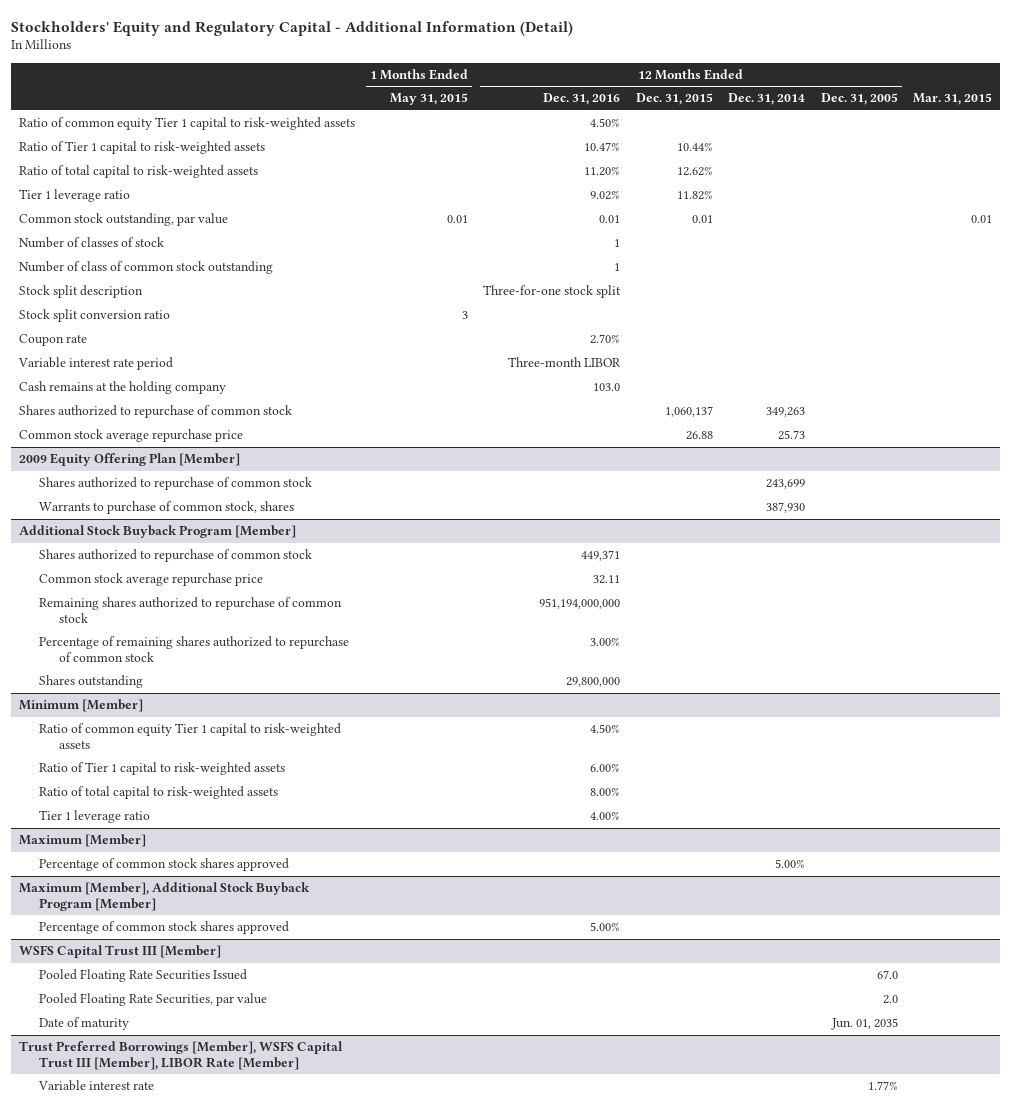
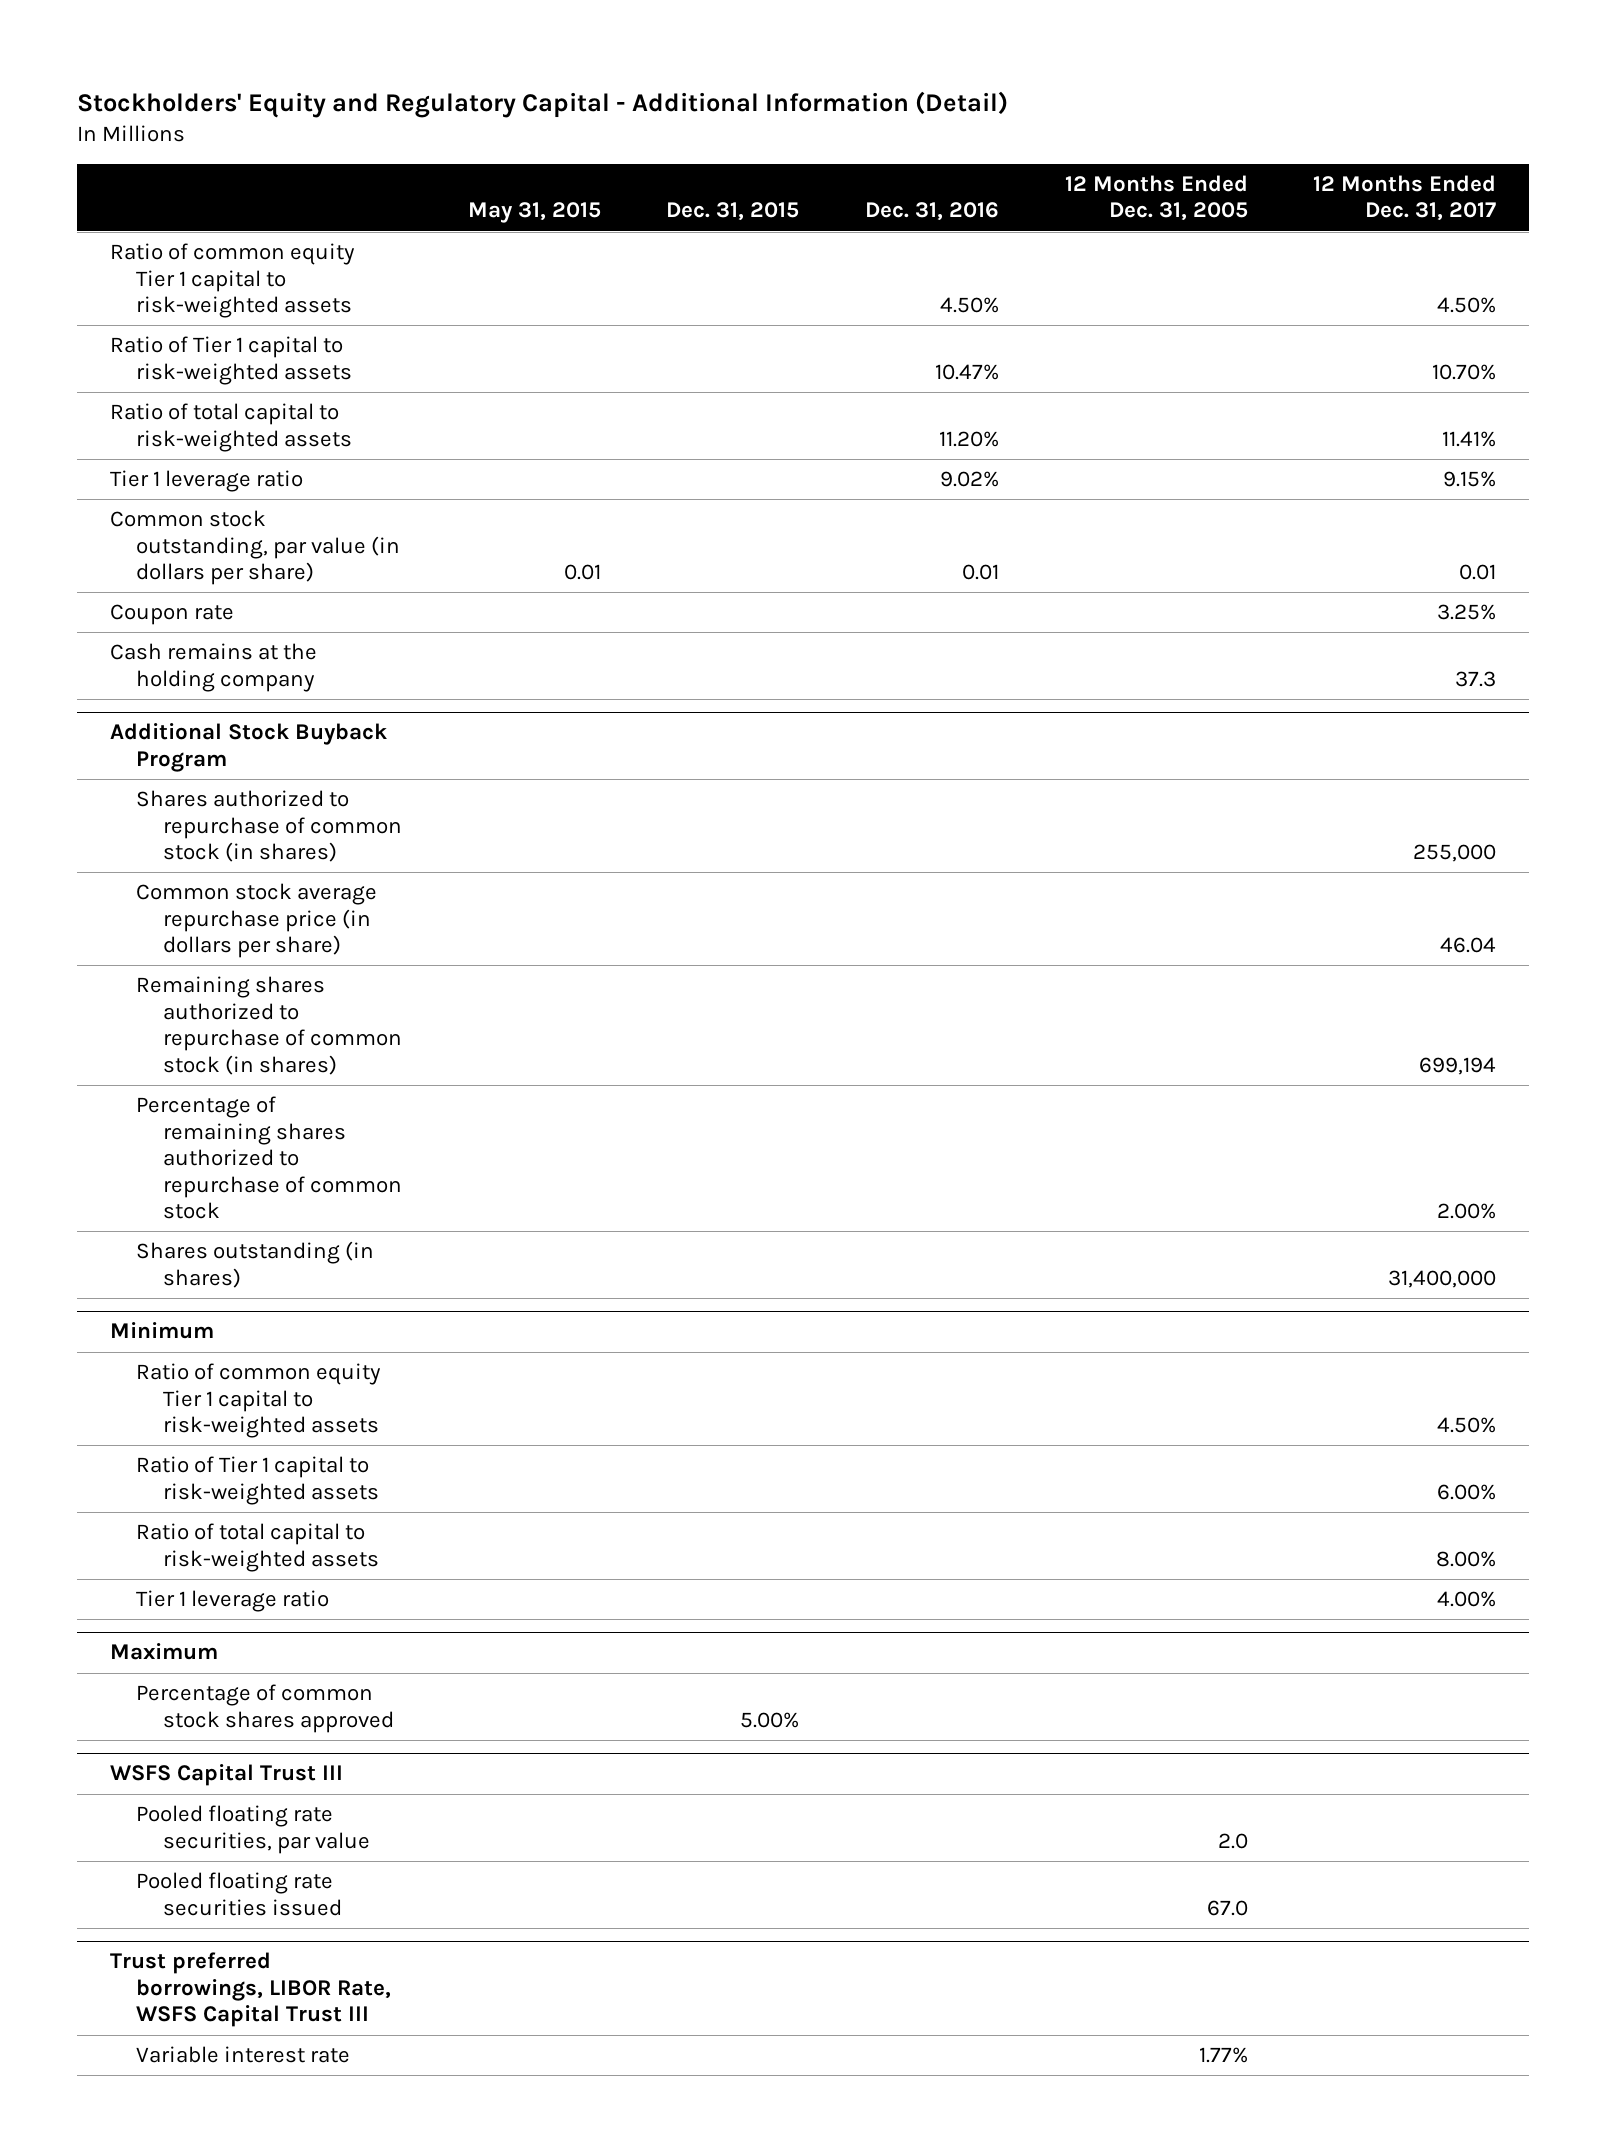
- | 1 Months Ended May 31, 2015 | 12 Months Ended Dec. 31, 2016 | 12 Months Ended Dec. 31, 2015 | 12 Months Ended Dec. 31, 2014 | 12 Months Ended Dec. 31, 2005 | Mar. 31, 2015
+ | May 31, 2015 | Dec. 31, 2015 | Dec. 31, 2016 | 12 Months Ended Dec. 31, 2005 | 12 Months Ended Dec. 31, 2017
- Common stock outstanding, par value | 0.01 | 0.01 | 0.01 | | | 0.01
- Number of classes of stock | | 1 | | | |
- Number of class of common stock outstanding | | 1 | | | |
- Stock split description | | Three-for-one stock split | | | |
- Stock split conversion ratio | 3 | | | | |
+ Common stock outstanding, par value (in dollars per share) | 0.01 | | 0.01 | | 0.01
- Variable interest rate period | | Three-month LIBOR | | | |
- Shares authorized to repurchase of common stock | | | 1,060,137 | 349,263 | |
- Common stock average repurchase price | | | 26.88 | 25.73 | |
- 2009 Equity Offering Plan [Member]
- Shares authorized to repurchase of common stock | | | | 243,699 | |
- Warrants to purchase of common stock, shares | | | | 387,930 | |
- Additional Stock Buyback Program [Member]
- Shares authorized to repurchase of common stock | | 449,371 | | | |
- Common stock average repurchase price | | 32.11 | | | |
- Remaining shares authorized to repurchase of common stock | | 951,194,000,000 | | | |
+ Additional Stock Buyback Program
+ Shares authorized to repurchase of common stock (in shares) | | | | | 255,000
+ Common stock average repurchase price (in dollars per share) | | | | | 46.04
+ Remaining shares authorized to repurchase of common stock (in shares) | | | | | 699,194
- Shares outstanding | | 29,800,000 | | | |
- Minimum [Member]
+ Shares outstanding (in shares) | | | | | 31,400,000
+ Minimum
- Maximum [Member]
+ Maximum
- Maximum [Member], Additional Stock Buyback Program [Member]
- Percentage of common stock shares approved | | 5.00% | | | |
- WSFS Capital Trust III [Member]
- Pooled Floating Rate Securities Issued | | | | | 67.0 |
- Pooled Floating Rate Securities, par value | | | | | 2.0 |
- Date of maturity | | | | | Jun. 01, 2035 |
- Trust Preferred Borrowings [Member], WSFS Capital Trust III [Member], LIBOR Rate [Member]
+ WSFS Capital Trust III
+ Pooled floating rate securities, par value | | | | 2.0 |
+ Pooled floating rate securities issued | | | | 67.0 |
+ Trust preferred borrowings, LIBOR Rate, WSFS Capital Trust III

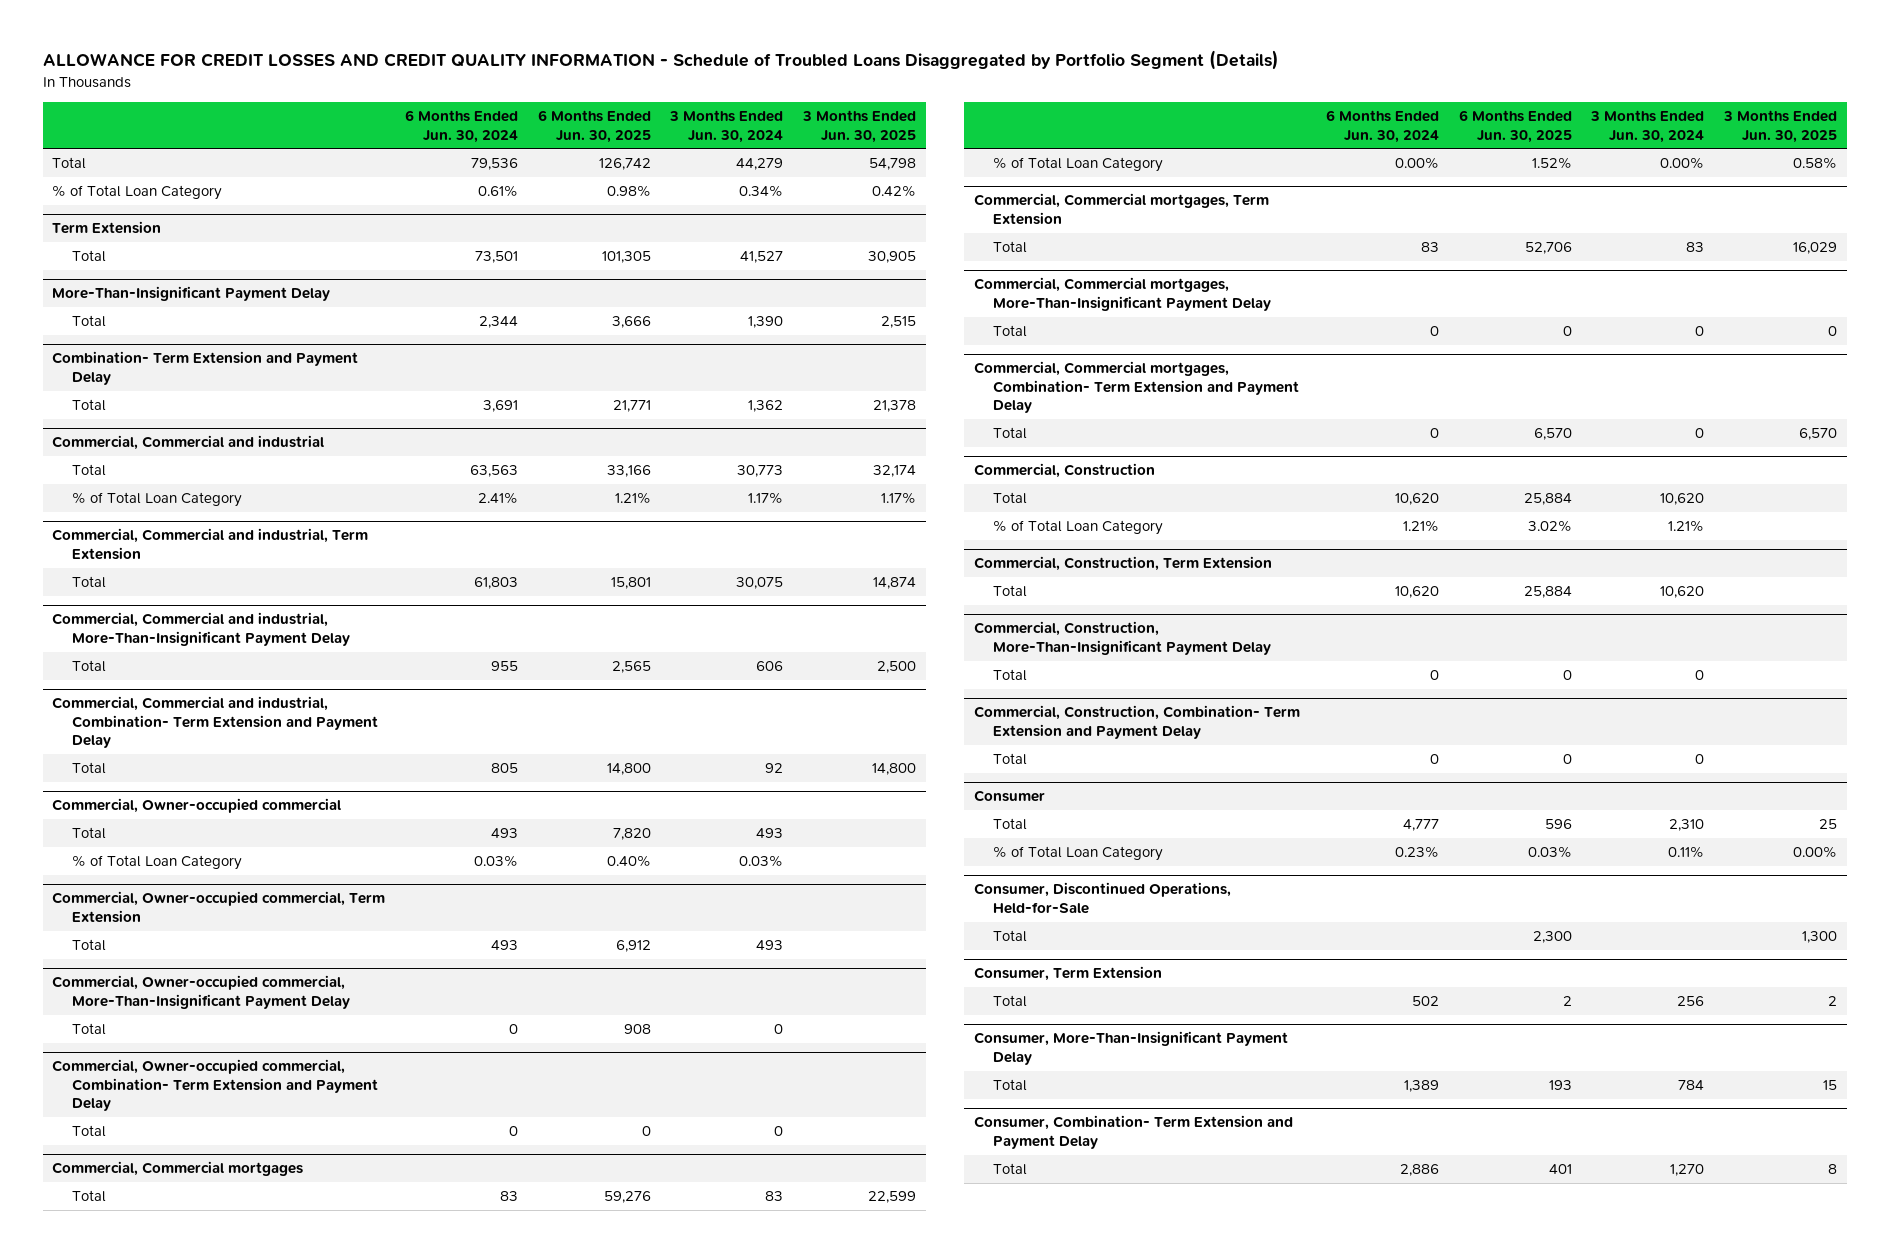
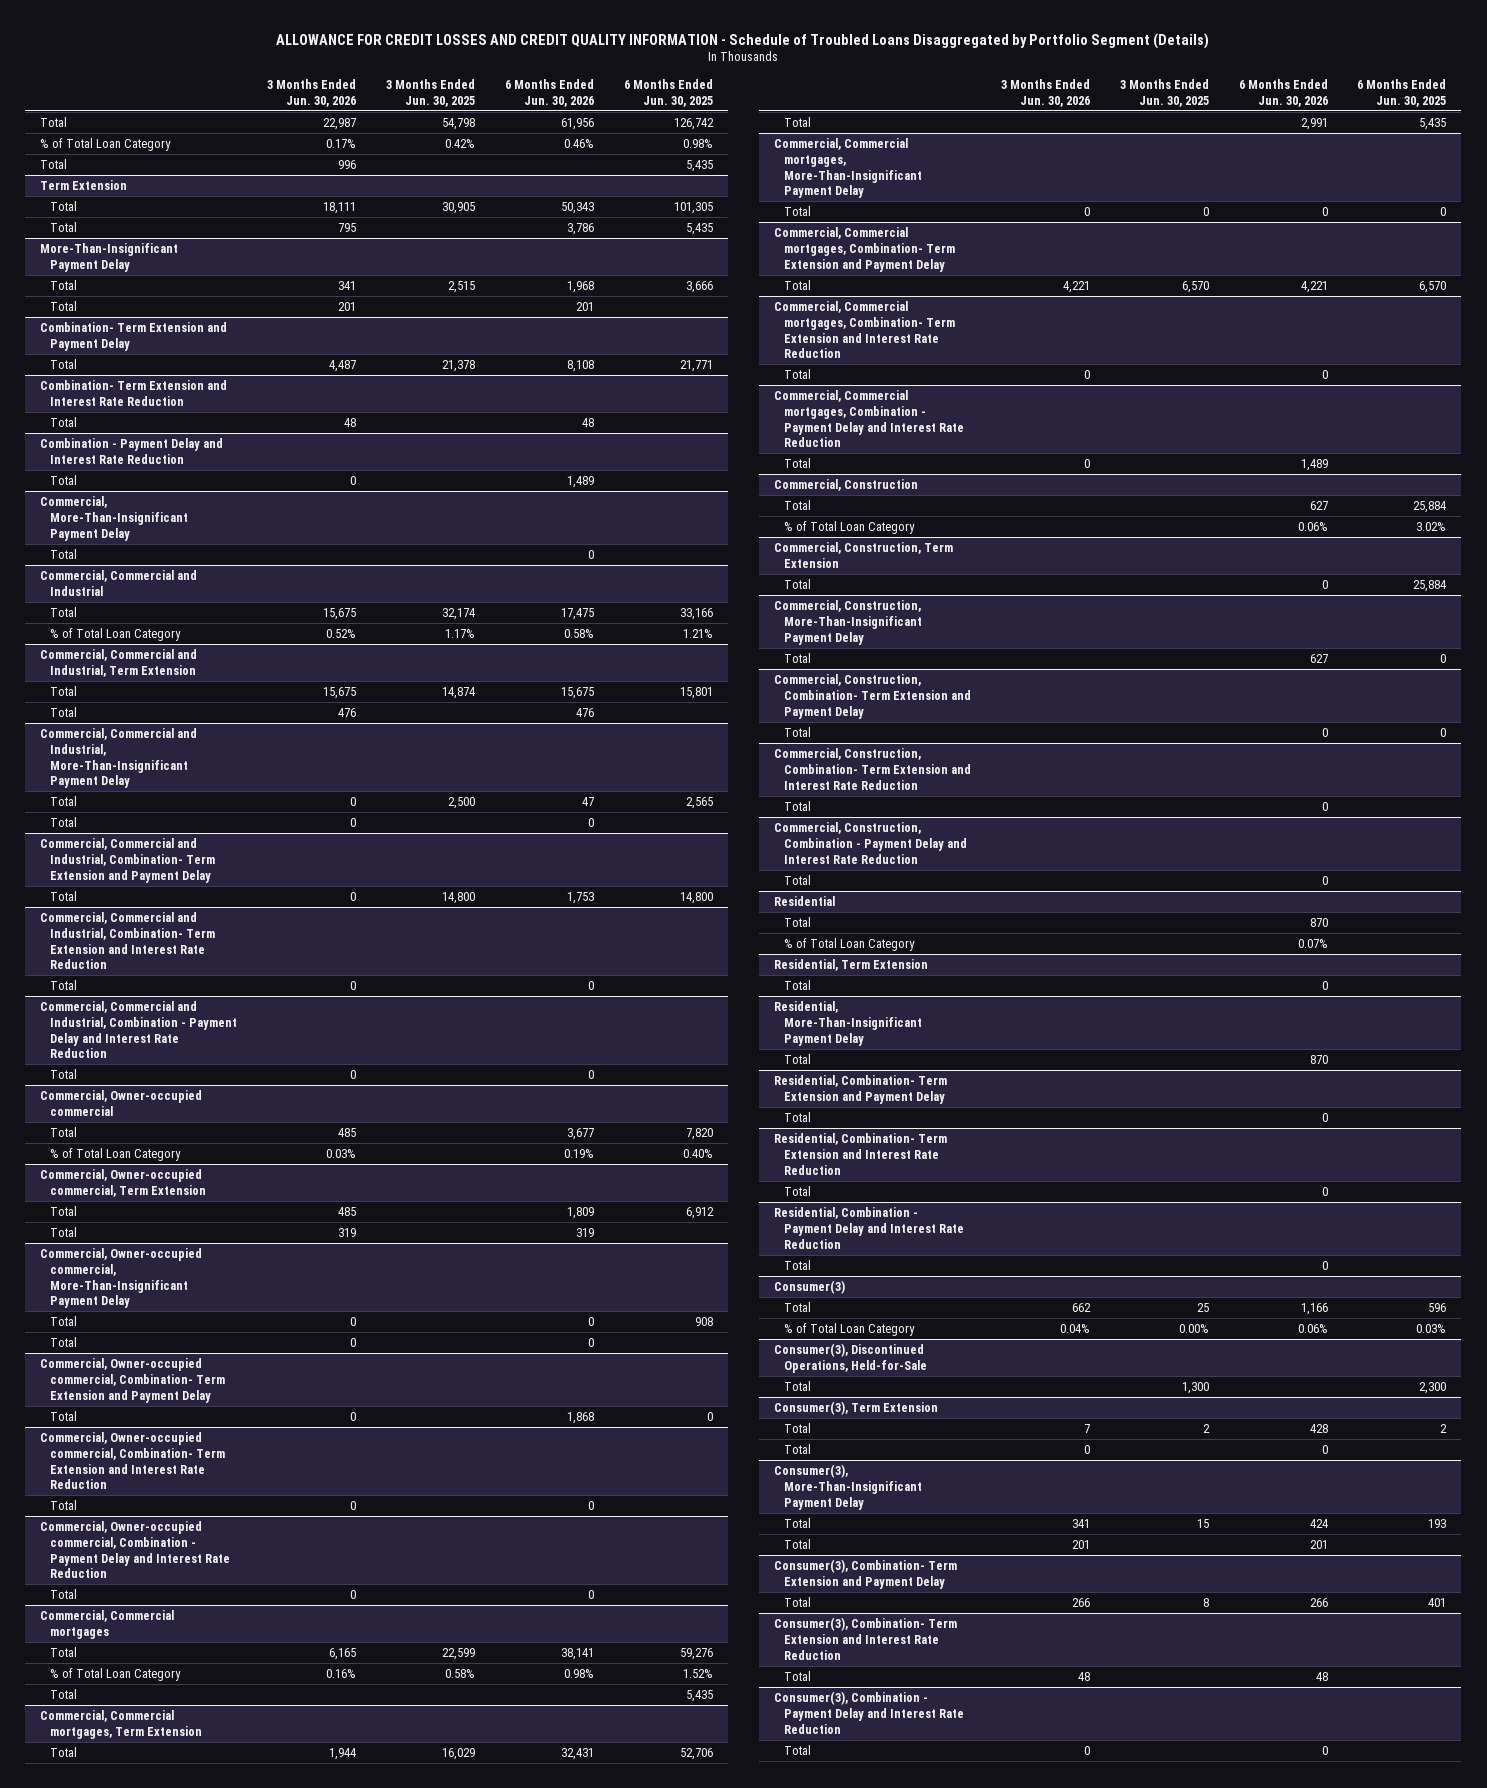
- | 6 Months Ended Jun. 30, 2024 | 6 Months Ended Jun. 30, 2025 | 3 Months Ended Jun. 30, 2024 | 3 Months Ended Jun. 30, 2025
+ | 3 Months Ended Jun. 30, 2026 | 3 Months Ended Jun. 30, 2025 | 6 Months Ended Jun. 30, 2026 | 6 Months Ended Jun. 30, 2025
+ Total | 996 | | | 5,435
@ Term Extension
+ Total | 795 | | 3,786 | 5,435
@ More-Than-Insignificant Payment Delay
+ Total | 201 | | 201 |
- Commercial, Commercial and industrial
+ Combination- Term Extension and Interest Rate Reduction
+ Total | 48 | | 48 |
+ Combination - Payment Delay and Interest Rate Reduction
+ Total | 0 | | 1,489 |
+ Commercial, More-Than-Insignificant Payment Delay
+ Total | | | 0 |
+ Commercial, Commercial and Industrial
- Commercial, Commercial and industrial, Term Extension
+ Commercial, Commercial and Industrial, Term Extension
- Commercial, Commercial and industrial, More-Than-Insignificant Payment Delay
+ Total | 476 | | 476 |
+ Commercial, Commercial and Industrial, More-Than-Insignificant Payment Delay
- Commercial, Commercial and industrial, Combination- Term Extension and Payment Delay
+ Total | 0 | | 0 |
+ Commercial, Commercial and Industrial, Combination- Term Extension and Payment Delay
+ Commercial, Commercial and Industrial, Combination- Term Extension and Interest Rate Reduction
+ Total | 0 | | 0 |
+ Commercial, Commercial and Industrial, Combination - Payment Delay and Interest Rate Reduction
+ Total | 0 | | 0 |
@ Commercial, Owner-occupied commercial, Term Extension
+ Total | 319 | | 319 |
@ Commercial, Owner-occupied commercial, More-Than-Insignificant Payment Delay
+ Total | 0 | | 0 |
+ Commercial, Owner-occupied commercial, Combination- Term Extension and Interest Rate Reduction
+ Total | 0 | | 0 |
+ Commercial, Owner-occupied commercial, Combination - Payment Delay and Interest Rate Reduction
+ Total | 0 | | 0 |
@ Commercial, Commercial mortgages
+ Total | | | | 5,435
@ Commercial, Commercial mortgages, Term Extension
+ Total | | | 2,991 | 5,435
+ Commercial, Commercial mortgages, Combination- Term Extension and Interest Rate Reduction
+ Total | 0 | | 0 |
+ Commercial, Commercial mortgages, Combination - Payment Delay and Interest Rate Reduction
+ Total | 0 | | 1,489 |
- Consumer
+ Commercial, Construction, Combination- Term Extension and Interest Rate Reduction
+ Total | | | 0 |
+ Commercial, Construction, Combination - Payment Delay and Interest Rate Reduction
+ Total | | | 0 |
+ Residential
+ Total | | | 870 |
+ % of Total Loan Category | | | 0.07% |
+ Residential, Term Extension
+ Total | | | 0 |
+ Residential, More-Than-Insignificant Payment Delay
+ Total | | | 870 |
+ Residential, Combination- Term Extension and Payment Delay
+ Total | | | 0 |
+ Residential, Combination- Term Extension and Interest Rate Reduction
+ Total | | | 0 |
+ Residential, Combination - Payment Delay and Interest Rate Reduction
+ Total | | | 0 |
+ Consumer(3)
- Consumer, Discontinued Operations, Held-for-Sale
+ Consumer(3), Discontinued Operations, Held-for-Sale
- Consumer, Term Extension
+ Consumer(3), Term Extension
- Consumer, More-Than-Insignificant Payment Delay
+ Total | 0 | | 0 |
+ Consumer(3), More-Than-Insignificant Payment Delay
- Consumer, Combination- Term Extension and Payment Delay
+ Total | 201 | | 201 |
+ Consumer(3), Combination- Term Extension and Payment Delay
+ Consumer(3), Combination- Term Extension and Interest Rate Reduction
+ Total | 48 | | 48 |
+ Consumer(3), Combination - Payment Delay and Interest Rate Reduction
+ Total | 0 | | 0 |

